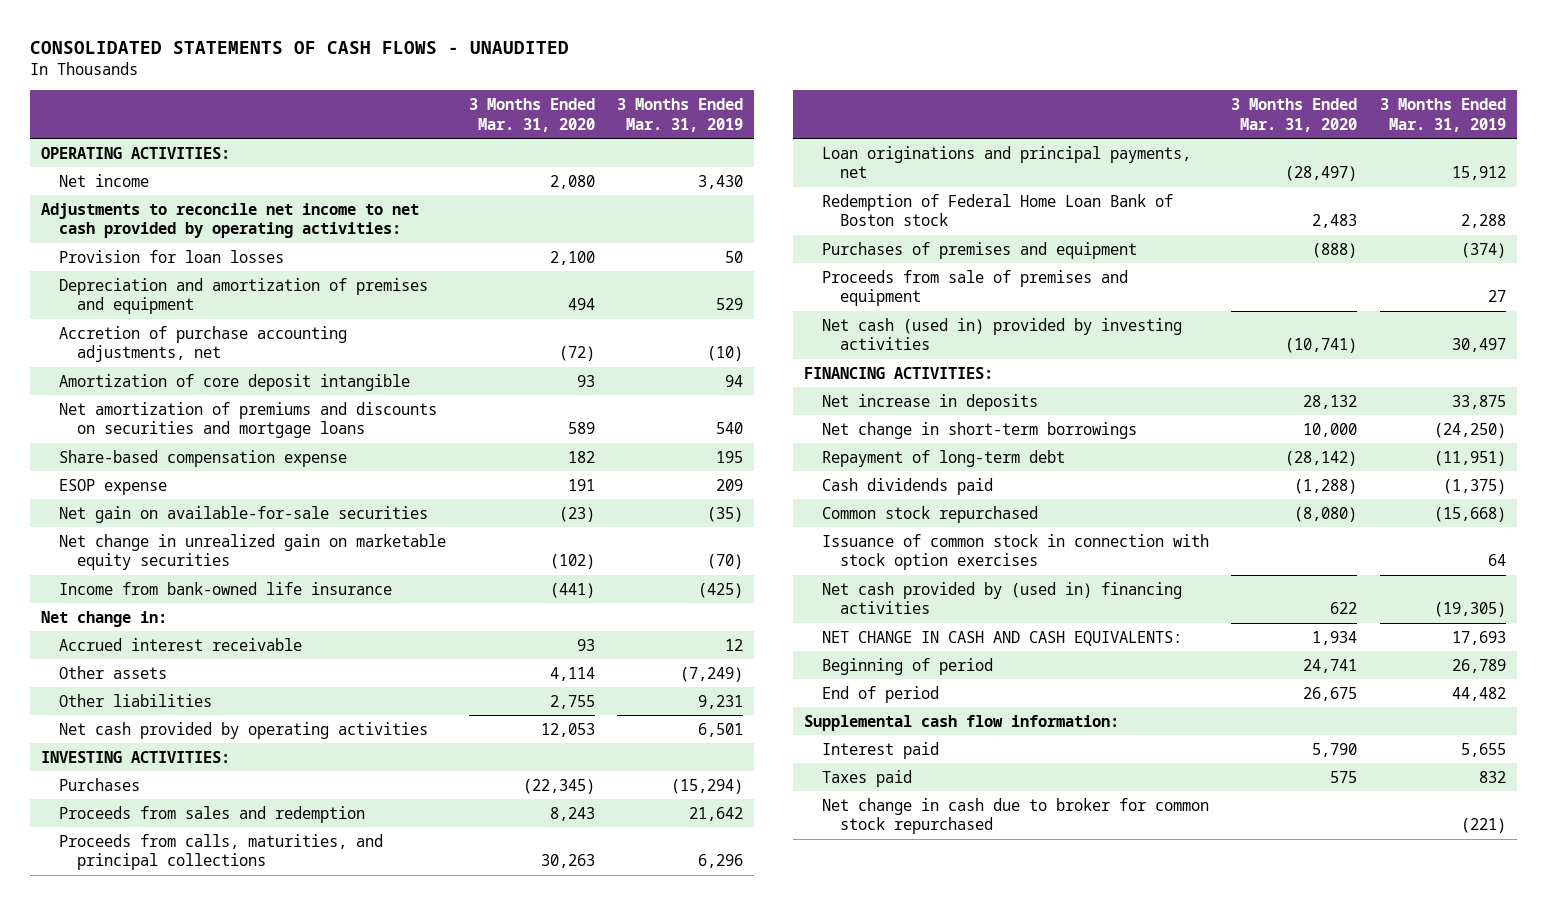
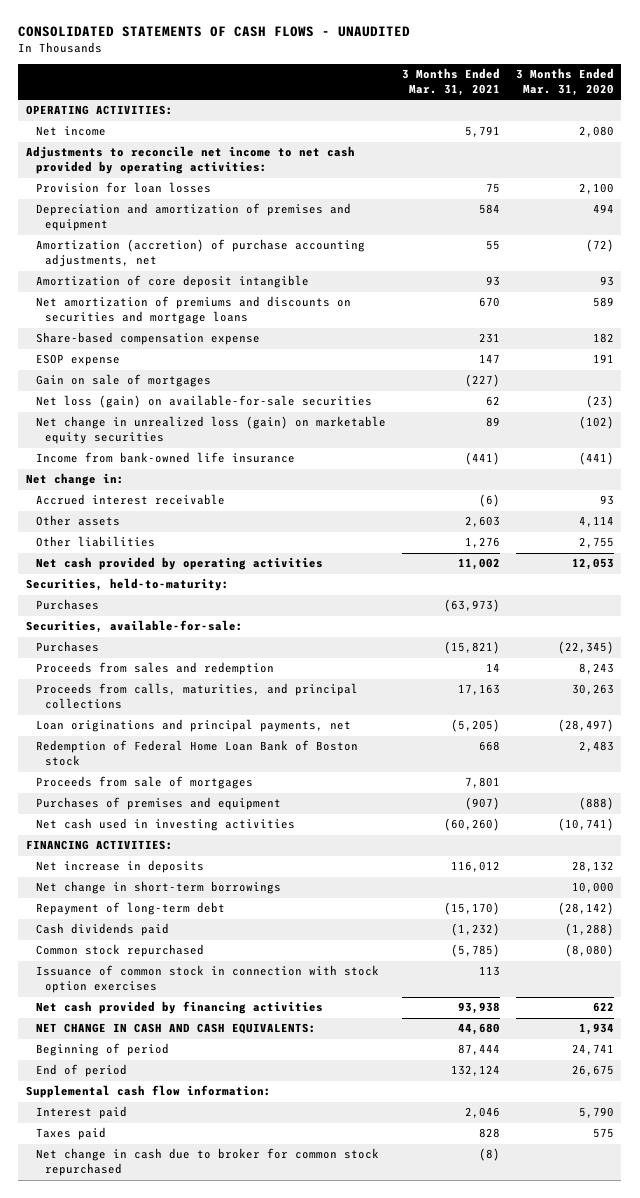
- | 3 Months Ended Mar. 31, 2020 | 3 Months Ended Mar. 31, 2019
+ | 3 Months Ended Mar. 31, 2021 | 3 Months Ended Mar. 31, 2020
- Accretion of purchase accounting adjustments, net | (72) | (10)
+ Amortization (accretion) of purchase accounting adjustments, net | 55 | (72)
- Net gain on available-for-sale securities | (23) | (35)
- Net change in unrealized gain on marketable equity securities | (102) | (70)
+ Gain on sale of mortgages | (227) |
+ Net loss (gain) on available-for-sale securities | 62 | (23)
+ Net change in unrealized loss (gain) on marketable equity securities | 89 | (102)
- INVESTING ACTIVITIES:
+ Securities, held-to-maturity:
+ Purchases | (63,973) |
+ Securities, available-for-sale:
+ Proceeds from sale of mortgages | 7,801 |
- Proceeds from sale of premises and equipment | | 27
- Net cash (used in) provided by investing activities | (10,741) | 30,497
+ Net cash used in investing activities | (60,260) | (10,741)
- Net cash provided by (used in) financing activities | 622 | (19,305)
+ Net cash provided by financing activities | 93,938 | 622

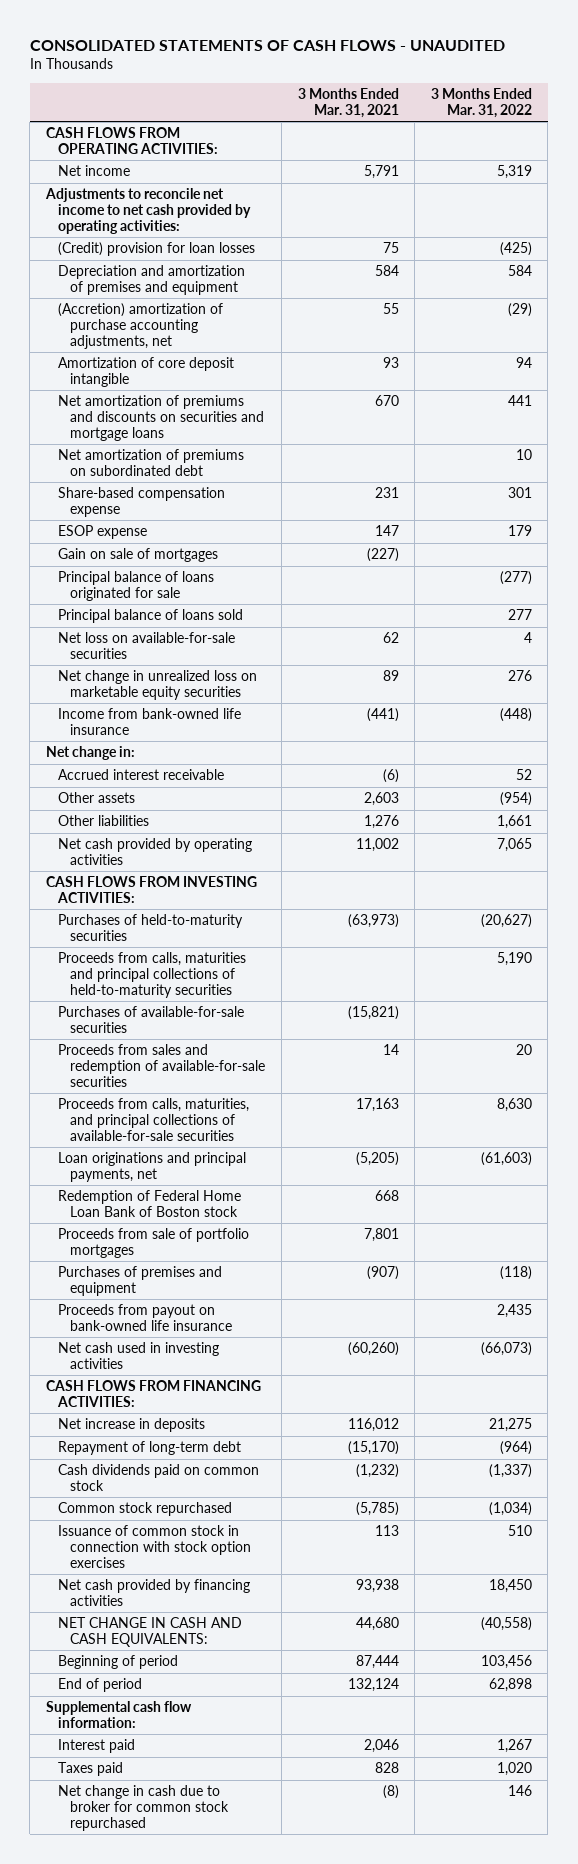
- | 3 Months Ended Mar. 31, 2021 | 3 Months Ended Mar. 31, 2020
+ | 3 Months Ended Mar. 31, 2021 | 3 Months Ended Mar. 31, 2022
- OPERATING ACTIVITIES:
+ CASH FLOWS FROM OPERATING ACTIVITIES:
- Provision for loan losses | 75 | 2,100
+ (Credit) provision for loan losses | 75 | (425)
- Amortization (accretion) of purchase accounting adjustments, net | 55 | (72)
+ (Accretion) amortization of purchase accounting adjustments, net | 55 | (29)
+ Net amortization of premiums on subordinated debt | | 10
- Net loss (gain) on available-for-sale securities | 62 | (23)
- Net change in unrealized loss (gain) on marketable equity securities | 89 | (102)
+ Principal balance of loans originated for sale | | (277)
+ Principal balance of loans sold | | 277
+ Net loss on available-for-sale securities | 62 | 4
+ Net change in unrealized loss on marketable equity securities | 89 | 276
- Securities, held-to-maturity:
- Purchases | (63,973) |
- Securities, available-for-sale:
- Purchases | (15,821) | (22,345)
- Proceeds from sales and redemption | 14 | 8,243
- Proceeds from calls, maturities, and principal collections | 17,163 | 30,263
+ CASH FLOWS FROM INVESTING ACTIVITIES:
+ Purchases of held-to-maturity securities | (63,973) | (20,627)
+ Proceeds from calls, maturities and principal collections of held-to-maturity securities | | 5,190
+ Purchases of available-for-sale securities | (15,821) |
+ Proceeds from sales and redemption of available-for-sale securities | 14 | 20
+ Proceeds from calls, maturities, and principal collections of available-for-sale securities | 17,163 | 8,630
- Proceeds from sale of mortgages | 7,801 |
+ Proceeds from sale of portfolio mortgages | 7,801 |
+ Proceeds from payout on bank-owned life insurance | | 2,435
- FINANCING ACTIVITIES:
+ CASH FLOWS FROM FINANCING ACTIVITIES:
- Net change in short-term borrowings | | 10,000
- Cash dividends paid | (1,232) | (1,288)
+ Cash dividends paid on common stock | (1,232) | (1,337)

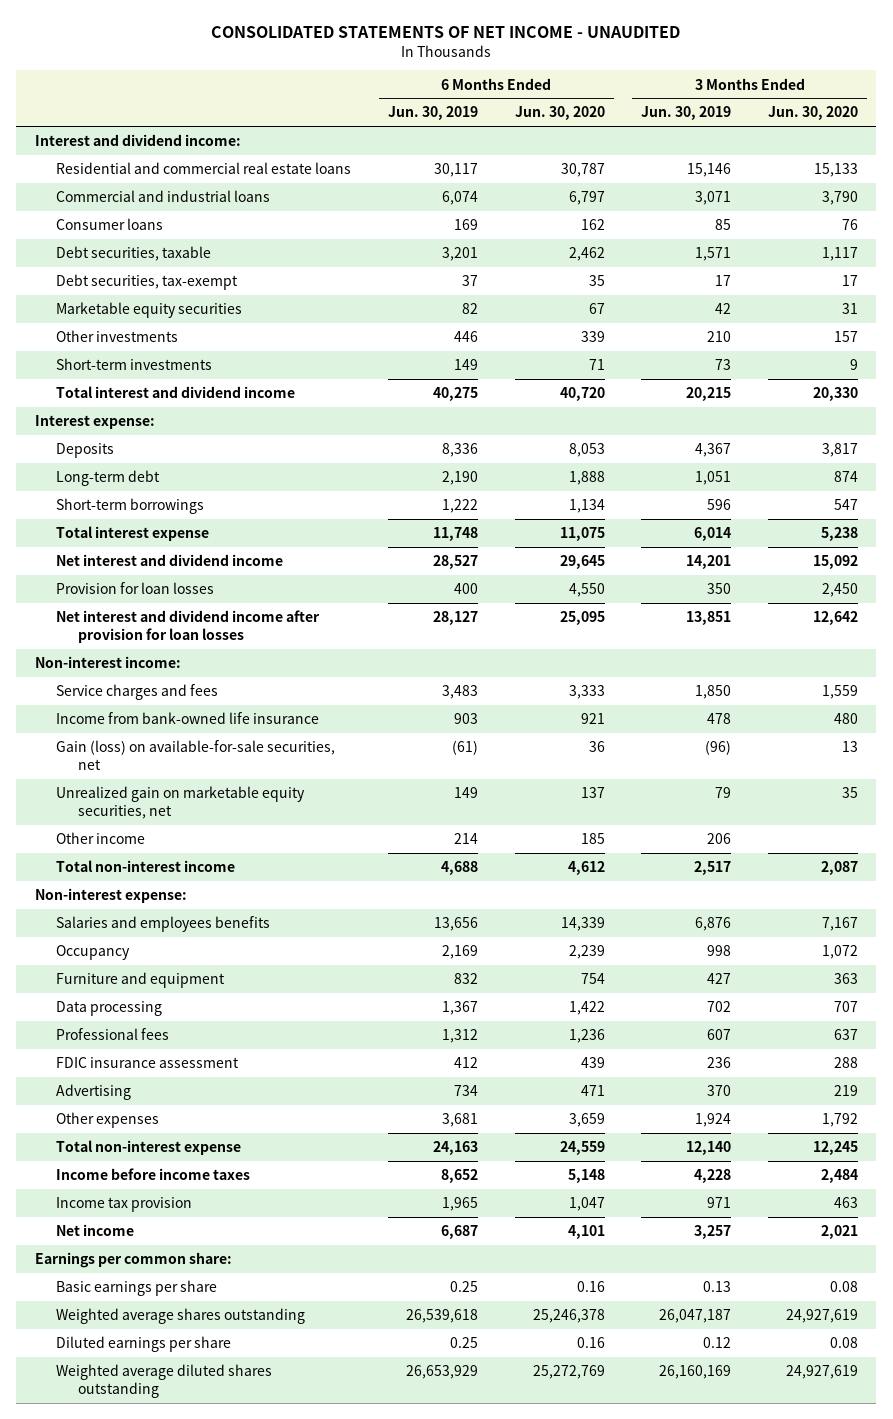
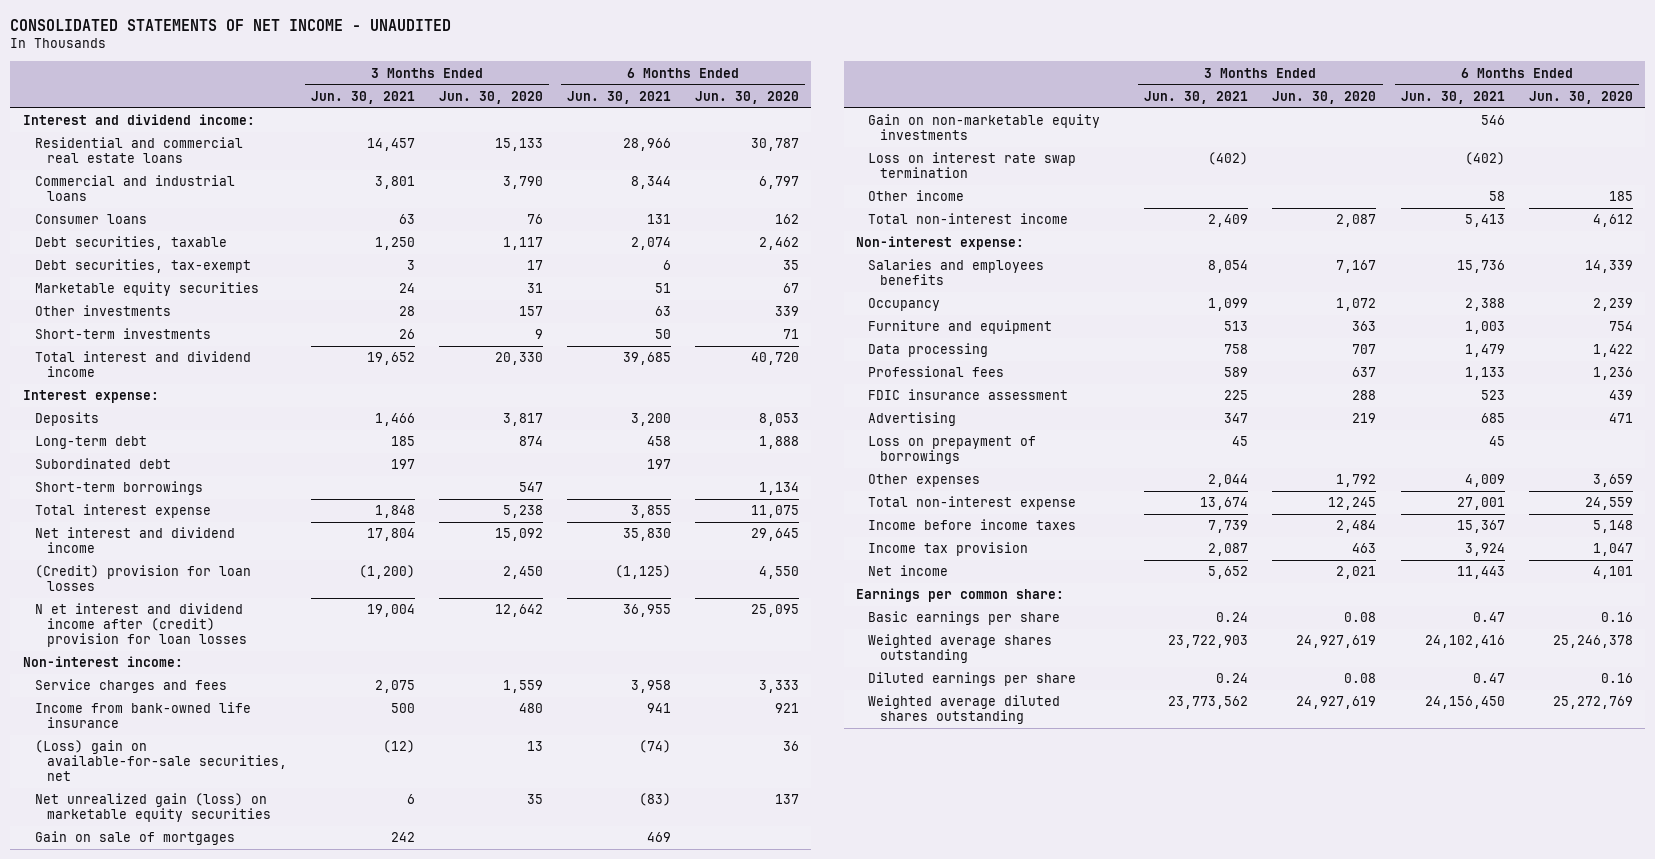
- | 6 Months Ended Jun. 30, 2019 | 6 Months Ended Jun. 30, 2020 | 3 Months Ended Jun. 30, 2019 | 3 Months Ended Jun. 30, 2020
+ | 3 Months Ended Jun. 30, 2021 | 3 Months Ended Jun. 30, 2020 | 6 Months Ended Jun. 30, 2021 | 6 Months Ended Jun. 30, 2020
+ Subordinated debt | 197 | | 197 |
- Provision for loan losses | 400 | 4,550 | 350 | 2,450
- Net interest and dividend income after provision for loan losses | 28,127 | 25,095 | 13,851 | 12,642
+ (Credit) provision for loan losses | (1,200) | 2,450 | (1,125) | 4,550
+ N et interest and dividend income after (credit) provision for loan losses | 19,004 | 12,642 | 36,955 | 25,095
- Gain (loss) on available-for-sale securities, net | (61) | 36 | (96) | 13
- Unrealized gain on marketable equity securities, net | 149 | 137 | 79 | 35
+ (Loss) gain on available-for-sale securities, net | (12) | 13 | (74) | 36
+ Net unrealized gain (loss) on marketable equity securities | 6 | 35 | (83) | 137
+ Gain on sale of mortgages | 242 | | 469 |
+ Gain on non-marketable equity investments | | | 546 |
+ Loss on interest rate swap termination | (402) | | (402) |
+ Loss on prepayment of borrowings | 45 | | 45 |

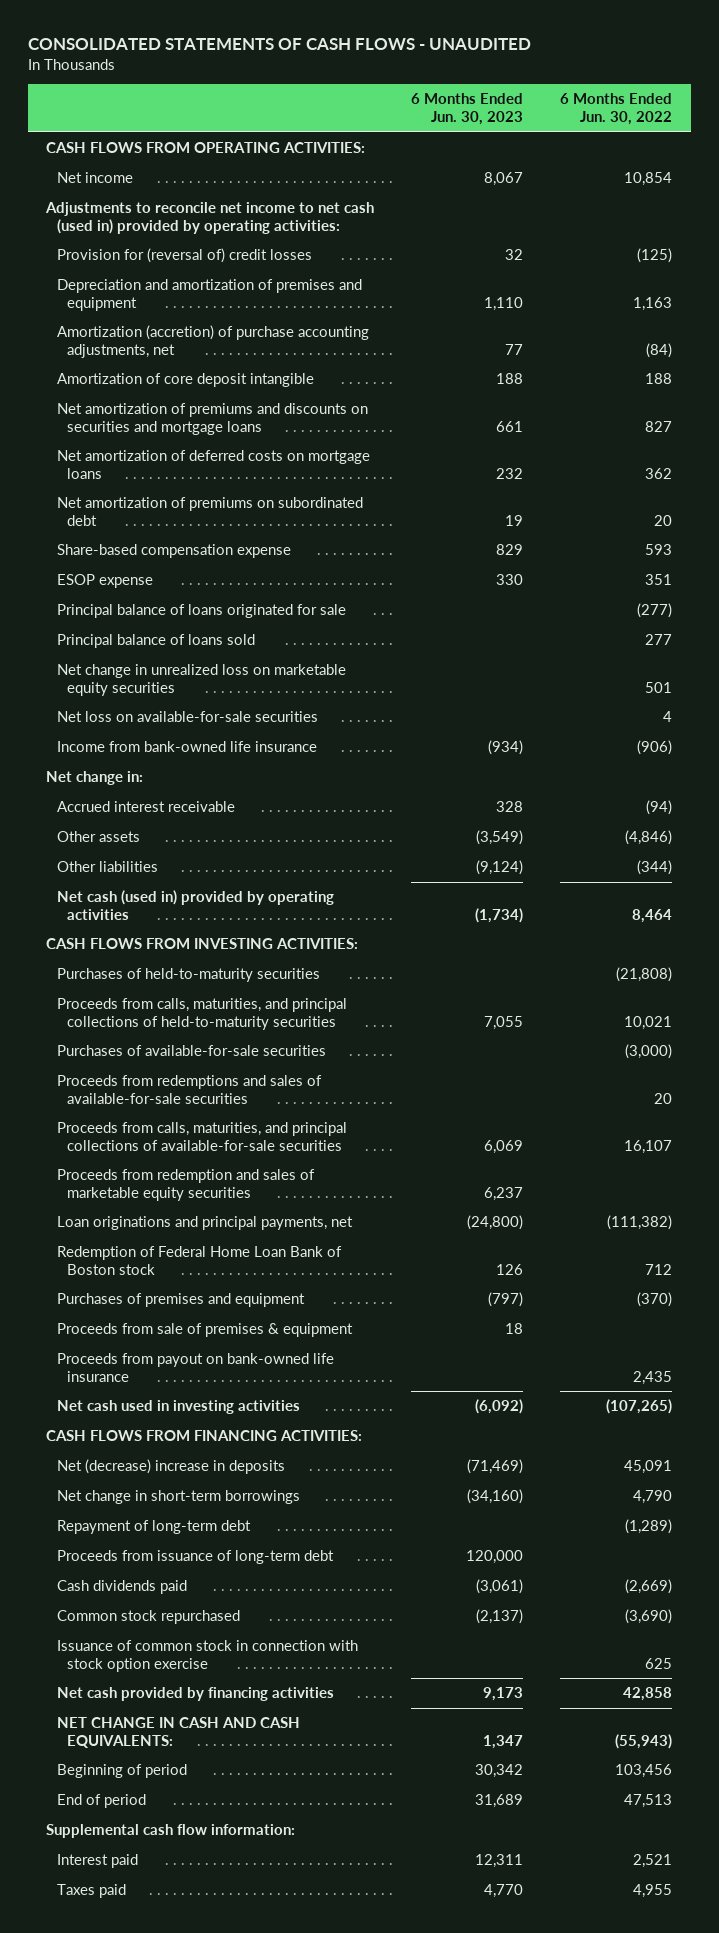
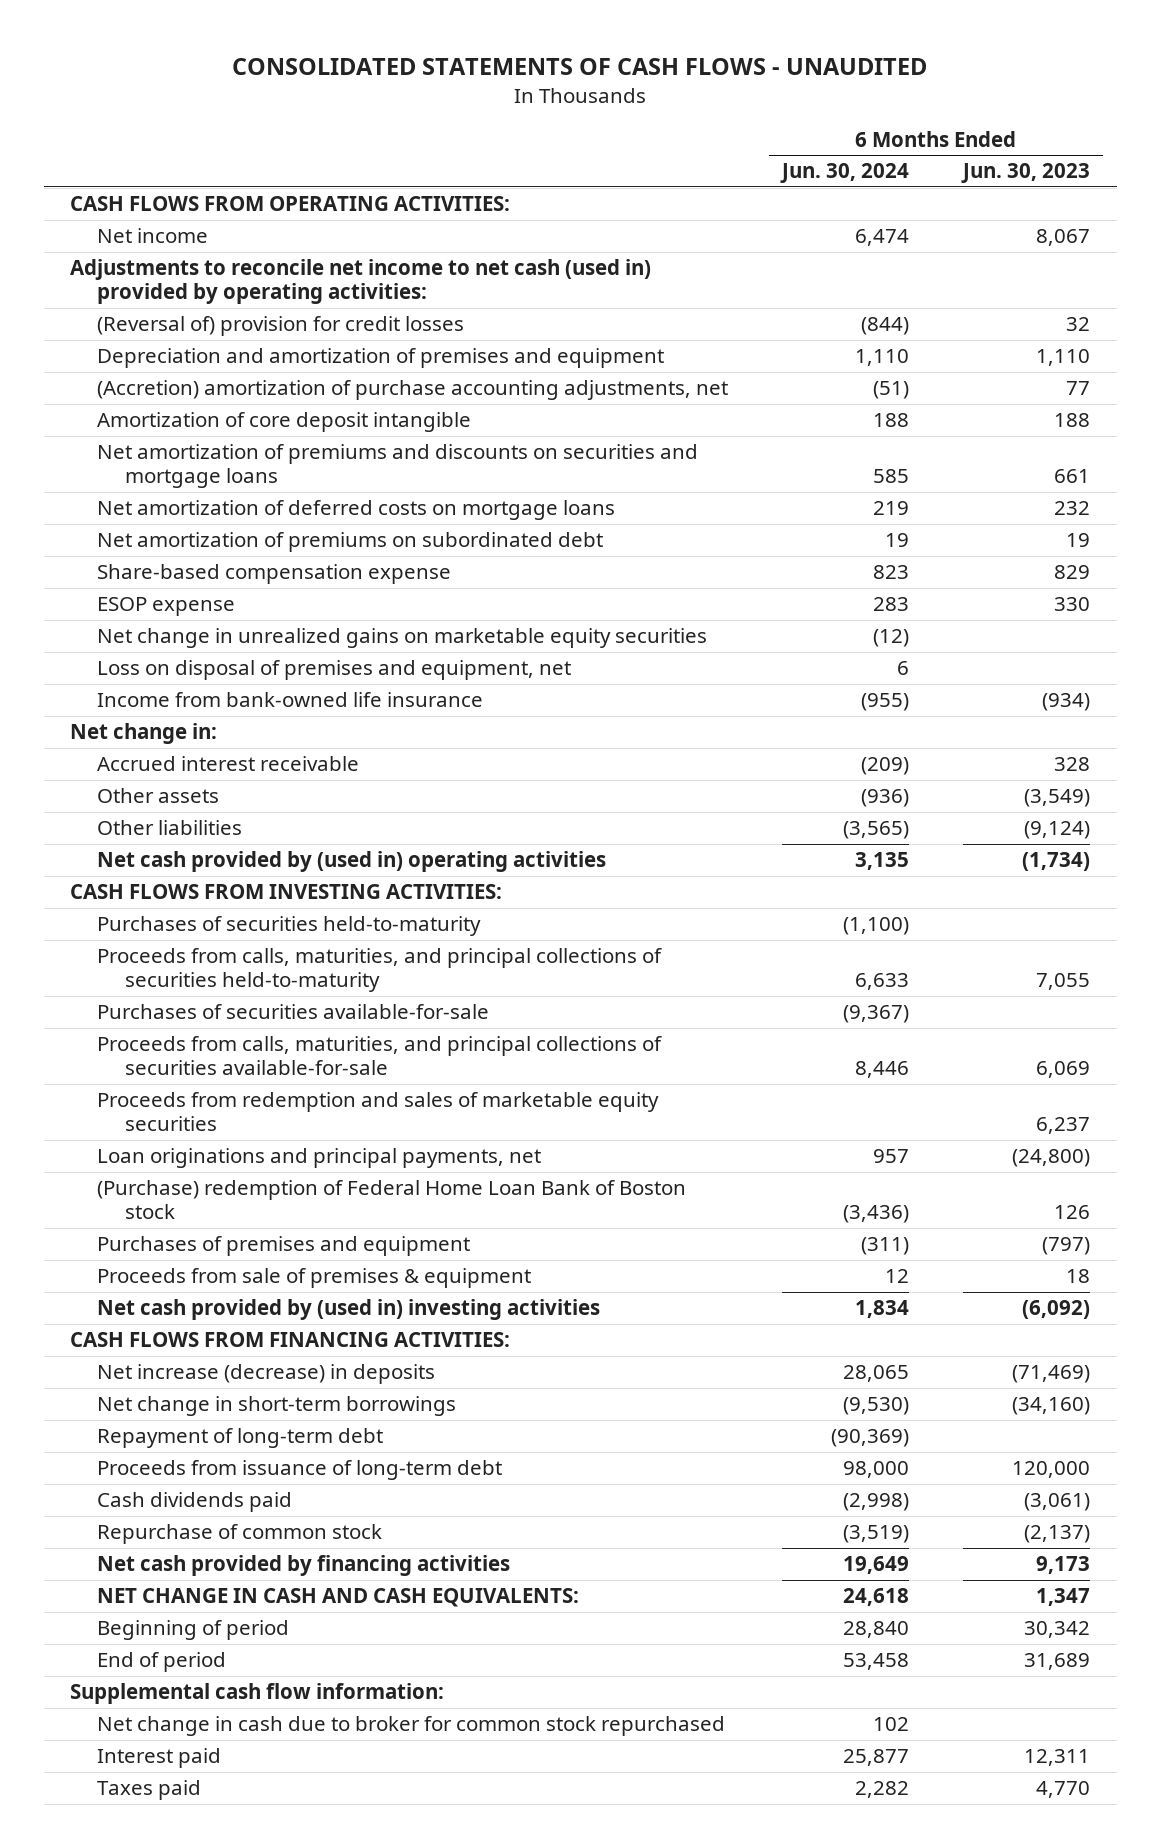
- | 6 Months Ended Jun. 30, 2023 | 6 Months Ended Jun. 30, 2022
+ | 6 Months Ended Jun. 30, 2024 | 6 Months Ended Jun. 30, 2023
- Provision for (reversal of) credit losses | 32 | (125)
+ (Reversal of) provision for credit losses | (844) | 32
- Amortization (accretion) of purchase accounting adjustments, net | 77 | (84)
+ (Accretion) amortization of purchase accounting adjustments, net | (51) | 77
- Principal balance of loans originated for sale | | (277)
- Principal balance of loans sold | | 277
- Net change in unrealized loss on marketable equity securities | | 501
- Net loss on available-for-sale securities | | 4
+ Net change in unrealized gains on marketable equity securities | (12) |
+ Loss on disposal of premises and equipment, net | 6 |
- Net cash (used in) provided by operating activities | (1,734) | 8,464
+ Net cash provided by (used in) operating activities | 3,135 | (1,734)
- Purchases of held-to-maturity securities | | (21,808)
- Proceeds from calls, maturities, and principal collections of held-to-maturity securities | 7,055 | 10,021
- Purchases of available-for-sale securities | | (3,000)
- Proceeds from redemptions and sales of available-for-sale securities | | 20
- Proceeds from calls, maturities, and principal collections of available-for-sale securities | 6,069 | 16,107
+ Purchases of securities held-to-maturity | (1,100) |
+ Proceeds from calls, maturities, and principal collections of securities held-to-maturity | 6,633 | 7,055
+ Purchases of securities available-for-sale | (9,367) |
+ Proceeds from calls, maturities, and principal collections of securities available-for-sale | 8,446 | 6,069
- Redemption of Federal Home Loan Bank of Boston stock | 126 | 712
+ (Purchase) redemption of Federal Home Loan Bank of Boston stock | (3,436) | 126
- Proceeds from payout on bank-owned life insurance | | 2,435
- Net cash used in investing activities | (6,092) | (107,265)
+ Net cash provided by (used in) investing activities | 1,834 | (6,092)
- Net (decrease) increase in deposits | (71,469) | 45,091
+ Net increase (decrease) in deposits | 28,065 | (71,469)
- Common stock repurchased | (2,137) | (3,690)
- Issuance of common stock in connection with stock option exercise | | 625
+ Repurchase of common stock | (3,519) | (2,137)
+ Net change in cash due to broker for common stock repurchased | 102 |

